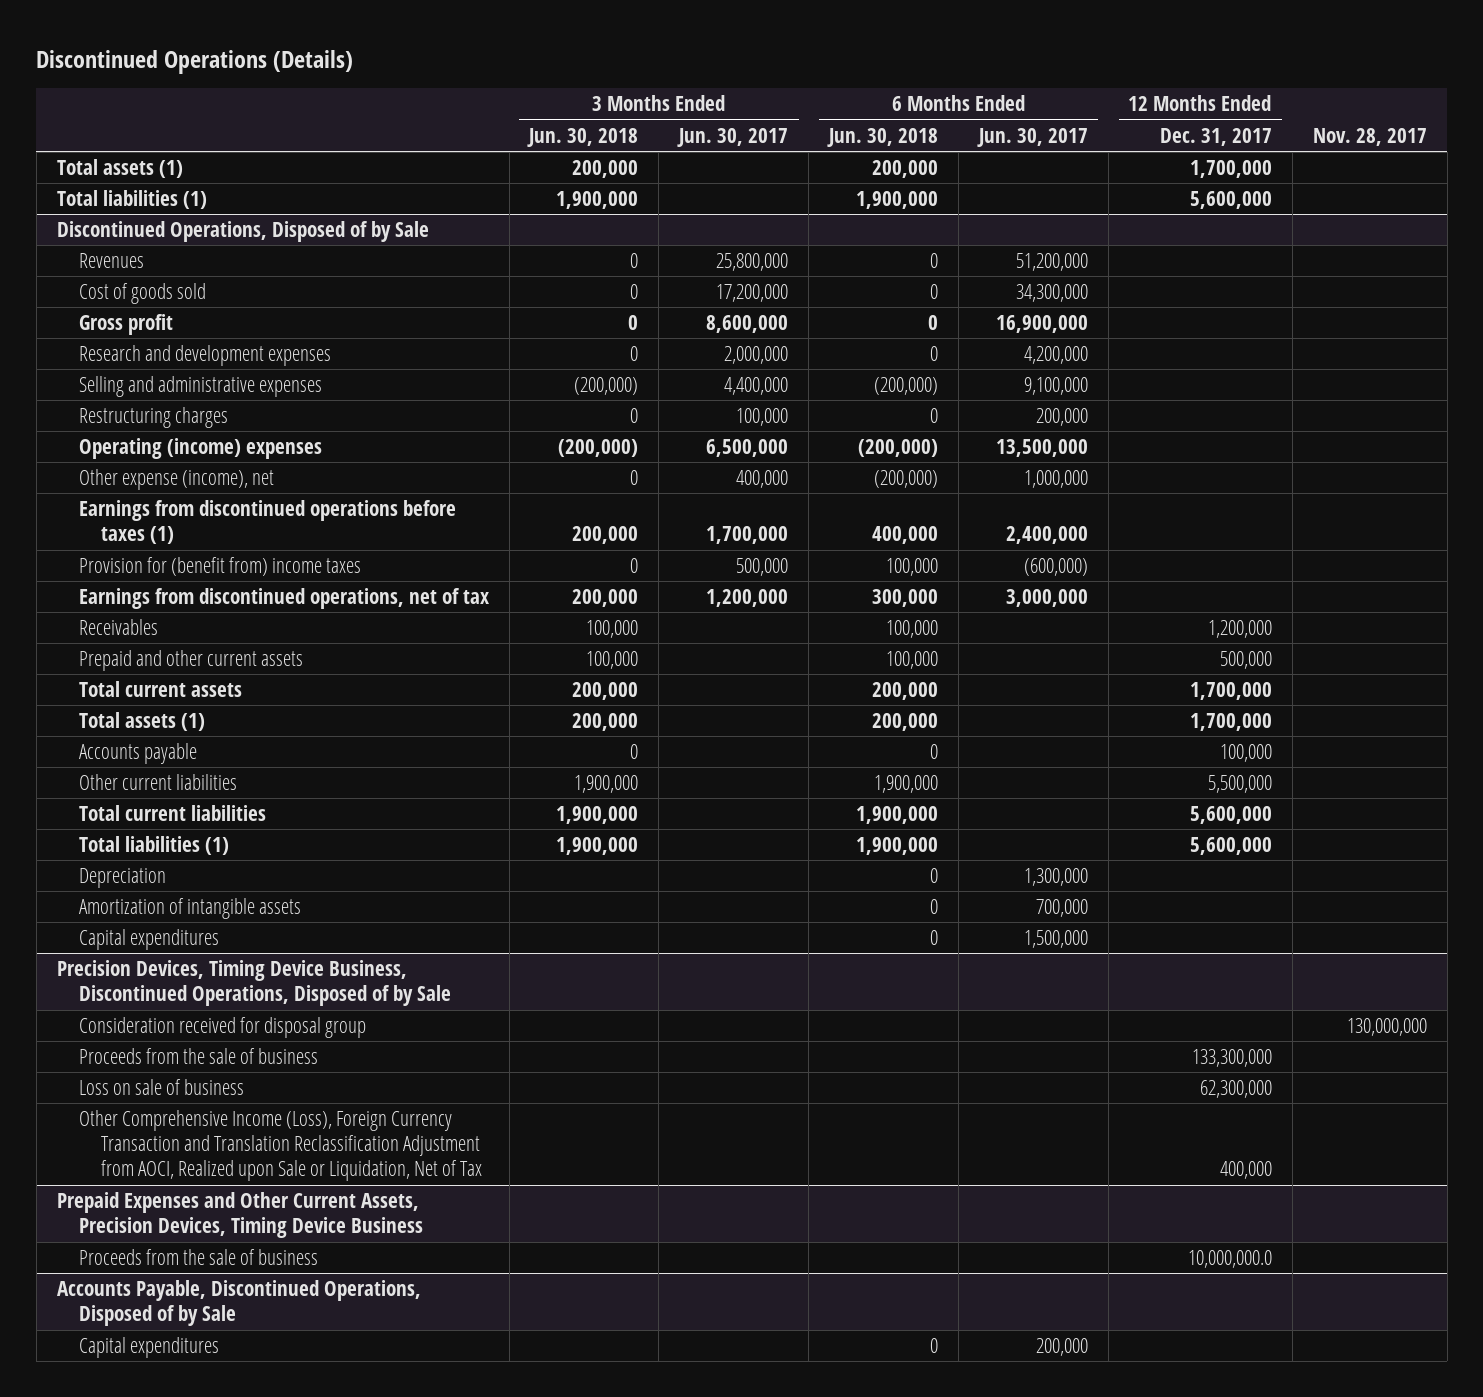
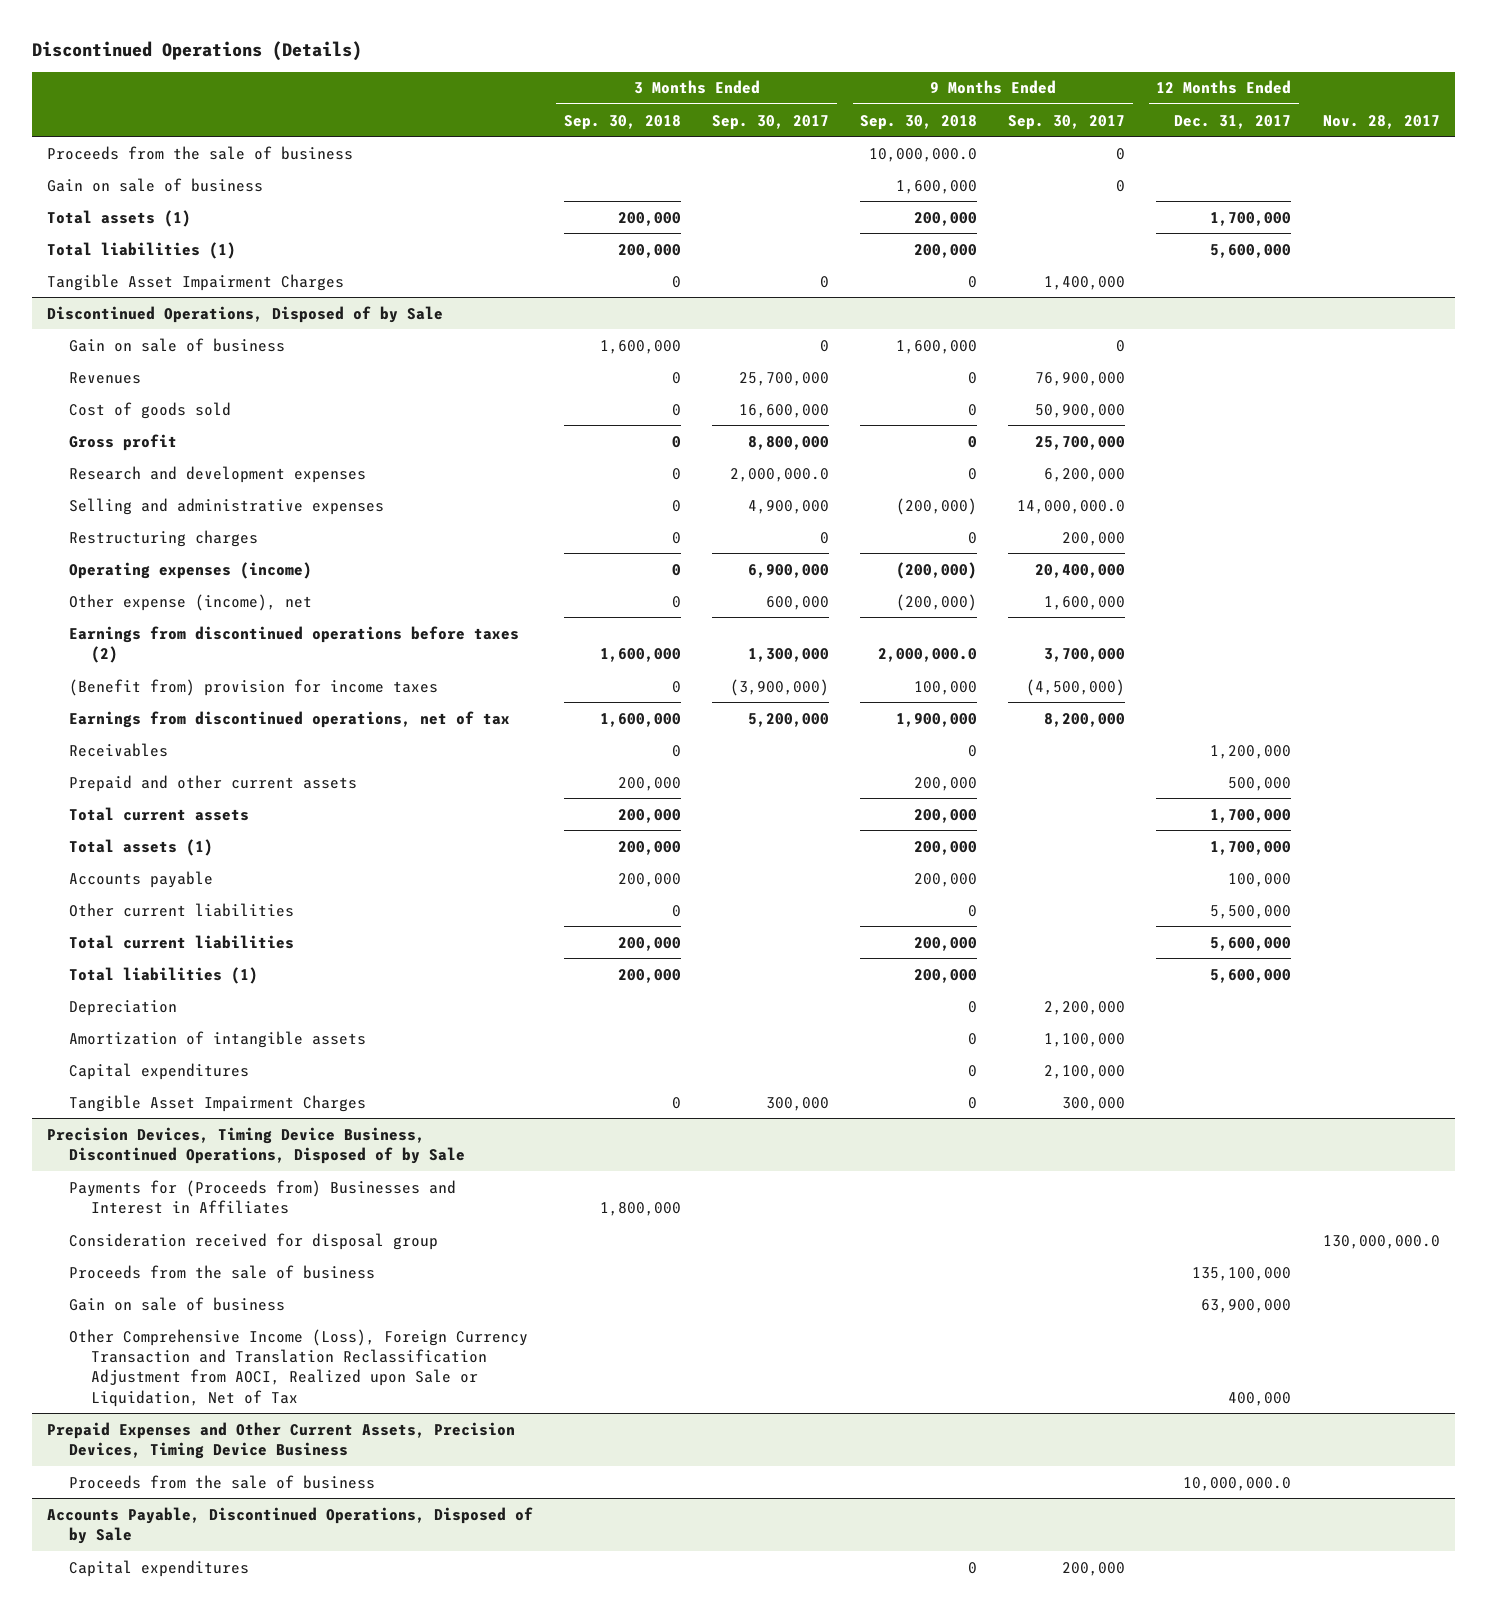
- | 3 Months Ended Jun. 30, 2018 | 3 Months Ended Jun. 30, 2017 | 6 Months Ended Jun. 30, 2018 | 6 Months Ended Jun. 30, 2017 | 12 Months Ended Dec. 31, 2017 | Nov. 28, 2017
+ | 3 Months Ended Sep. 30, 2018 | 3 Months Ended Sep. 30, 2017 | 9 Months Ended Sep. 30, 2018 | 9 Months Ended Sep. 30, 2017 | 12 Months Ended Dec. 31, 2017 | Nov. 28, 2017
+ Proceeds from the sale of business | | | 10,000,000.0 | 0 | |
+ Gain on sale of business | | | 1,600,000 | 0 | |
+ Tangible Asset Impairment Charges | 0 | 0 | 0 | 1,400,000 | |
@ Discontinued Operations, Disposed of by Sale
+ Gain on sale of business | 1,600,000 | 0 | 1,600,000 | 0 | |
- Operating (income) expenses | (200,000) | 6,500,000 | (200,000) | 13,500,000 | |
+ Operating expenses (income) | 0 | 6,900,000 | (200,000) | 20,400,000 | |
- Earnings from discontinued operations before taxes (1) | 200,000 | 1,700,000 | 400,000 | 2,400,000 | |
- Provision for (benefit from) income taxes | 0 | 500,000 | 100,000 | (600,000) | |
+ Earnings from discontinued operations before taxes (2) | 1,600,000 | 1,300,000 | 2,000,000.0 | 3,700,000 | |
+ (Benefit from) provision for income taxes | 0 | (3,900,000) | 100,000 | (4,500,000) | |
+ Tangible Asset Impairment Charges | 0 | 300,000 | 0 | 300,000 | |
@ Precision Devices, Timing Device Business, Discontinued Operations, Disposed of by Sale
- Consideration received for disposal group | | | | | | 130,000,000
- Proceeds from the sale of business | | | | | 133,300,000 |
- Loss on sale of business | | | | | 62,300,000 |
+ Payments for (Proceeds from) Businesses and Interest in Affiliates | 1,800,000 | | | | |
+ Consideration received for disposal group | | | | | | 130,000,000.0
+ Proceeds from the sale of business | | | | | 135,100,000 |
+ Gain on sale of business | | | | | 63,900,000 |

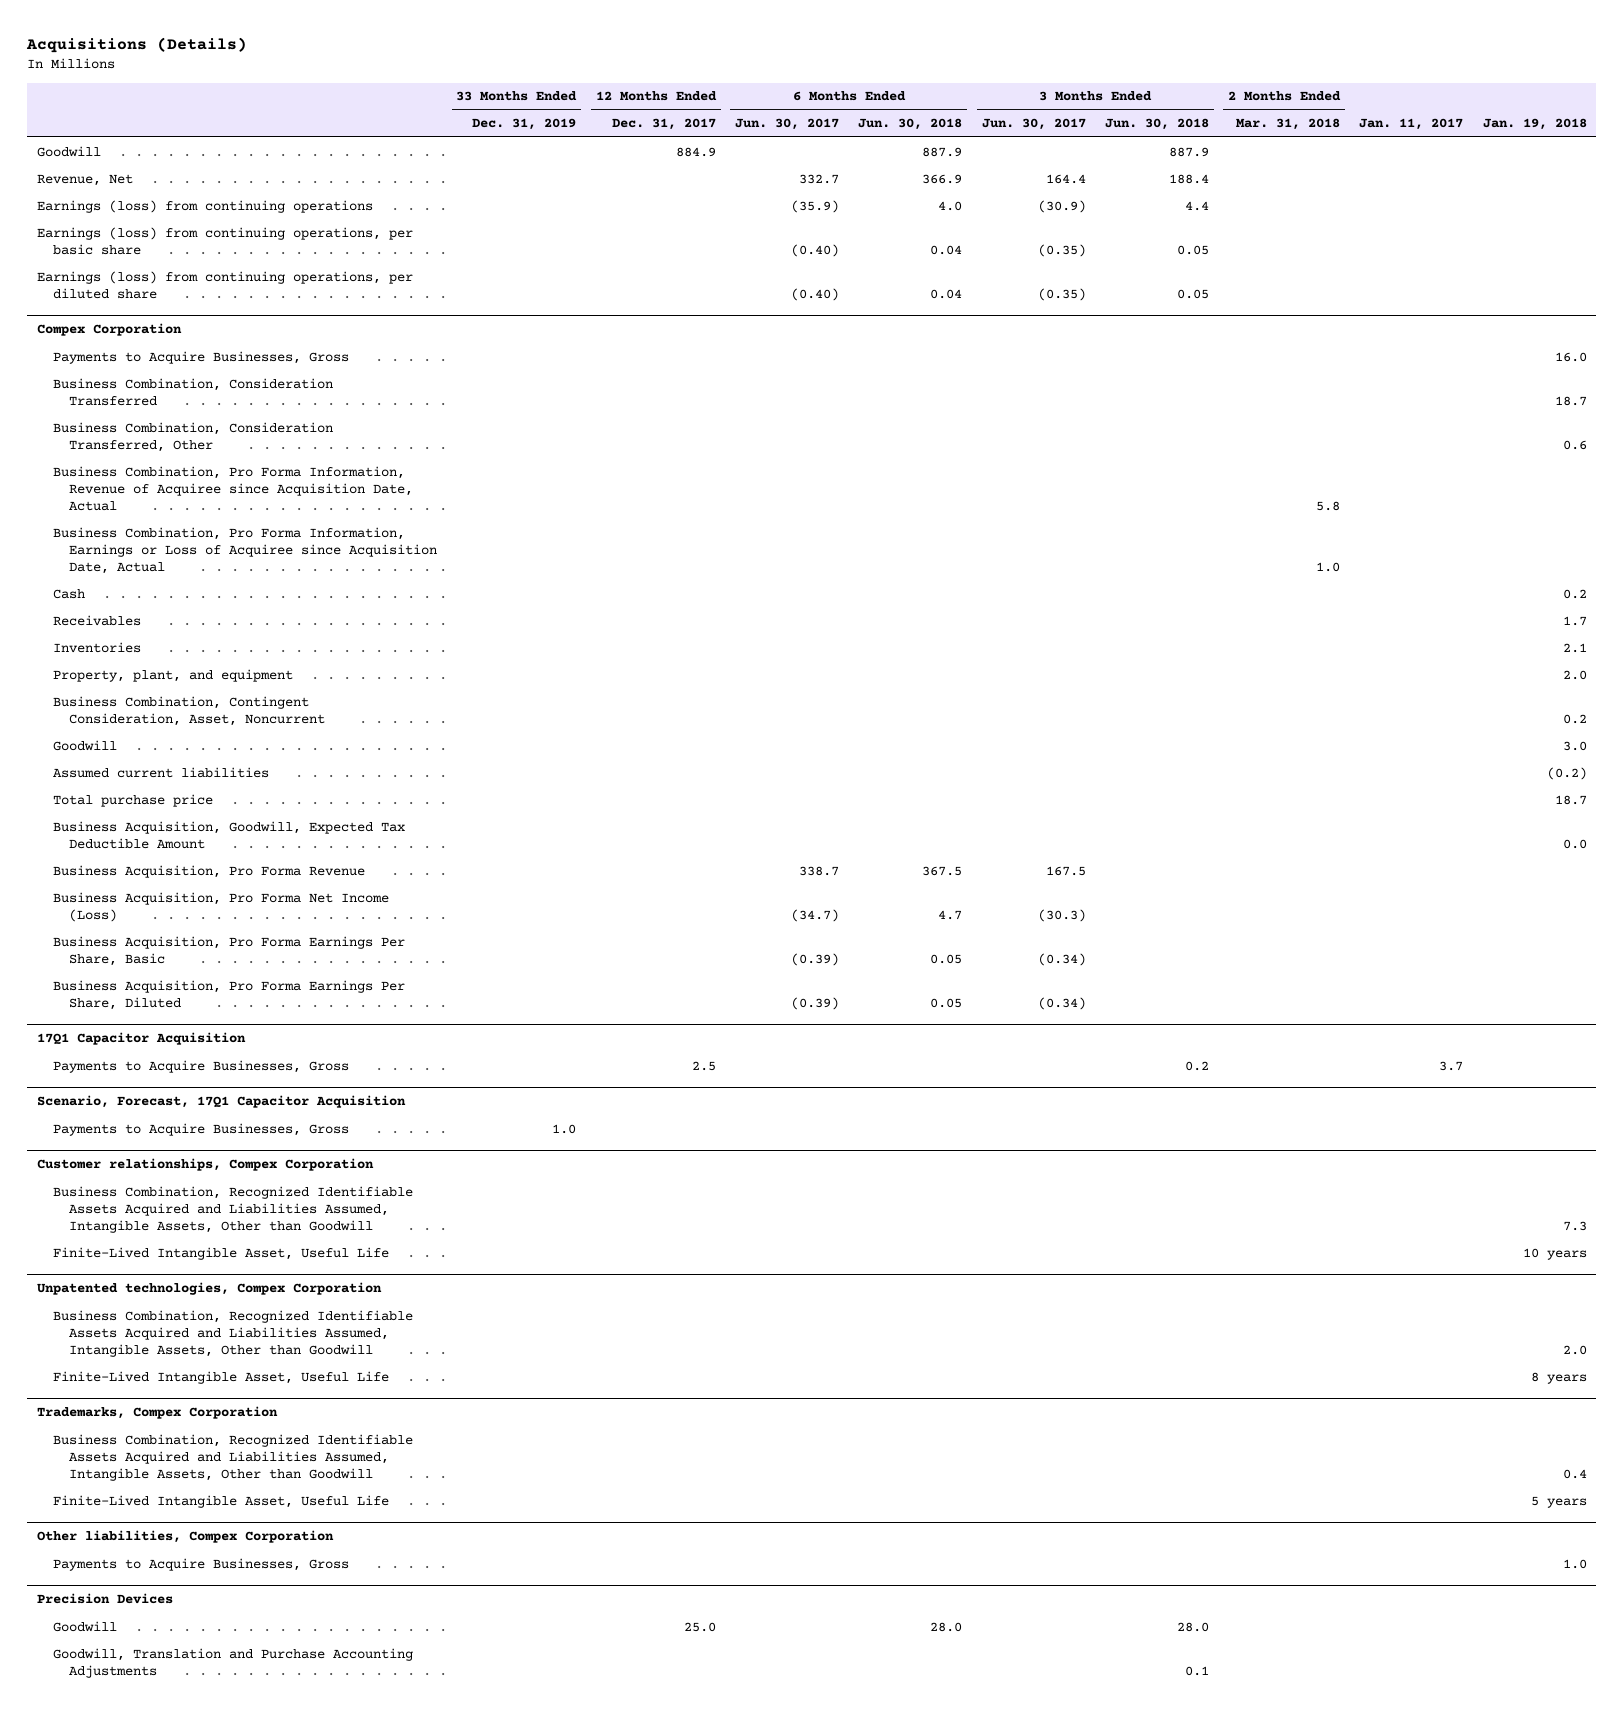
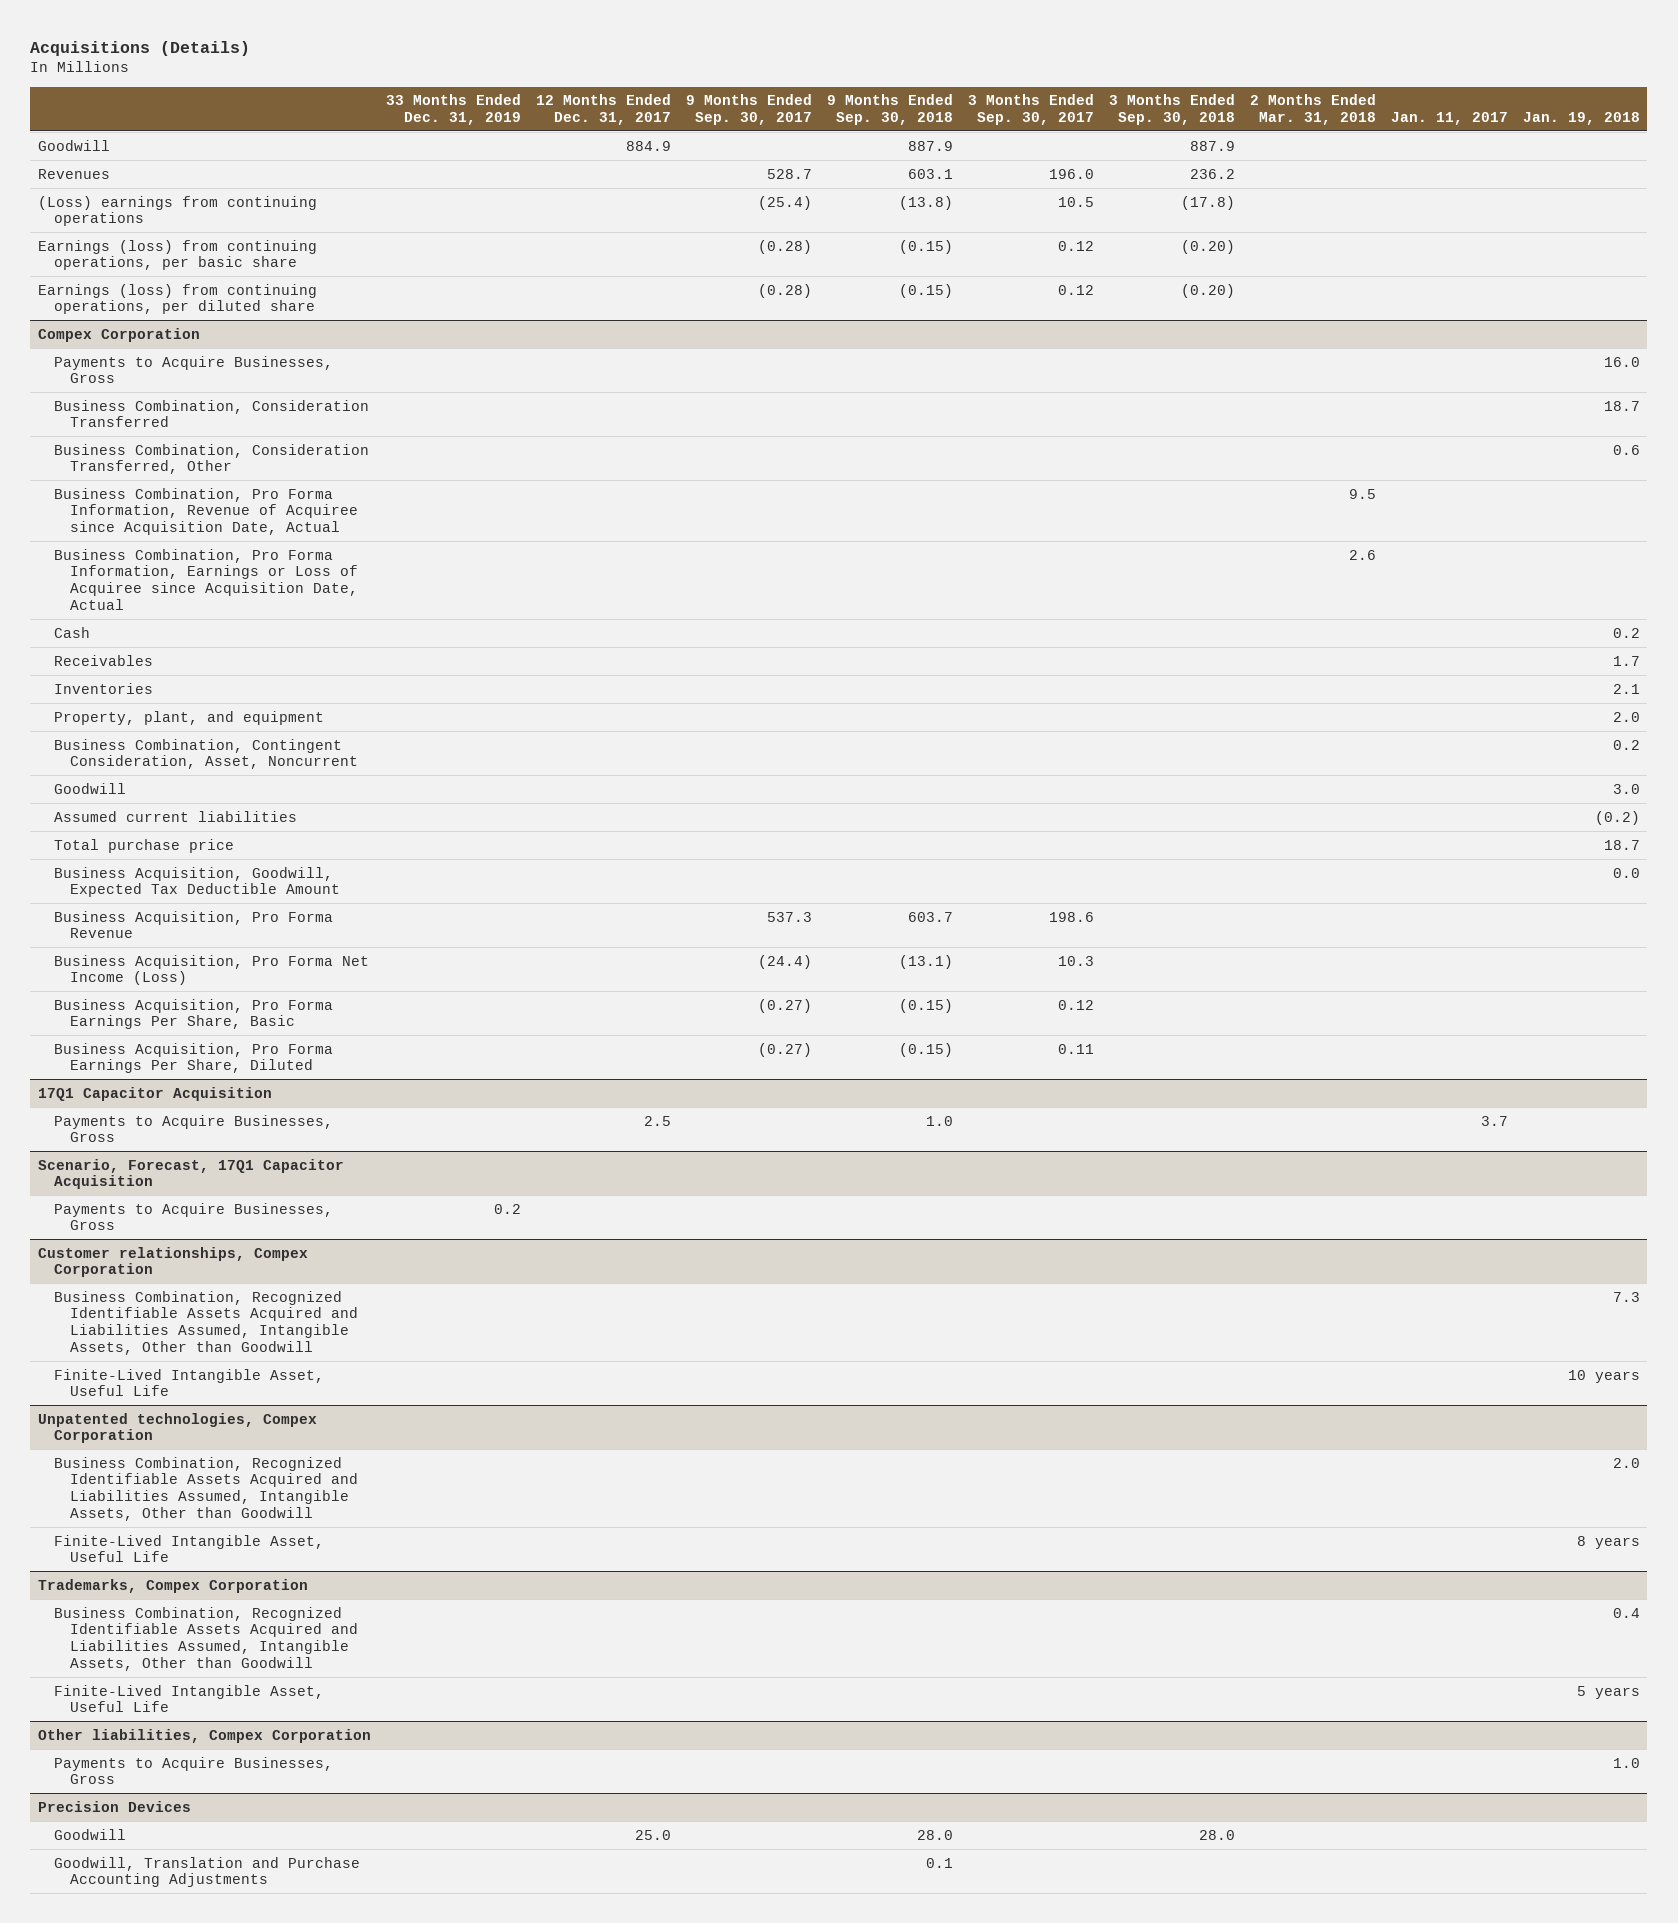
- | 33 Months Ended Dec. 31, 2019 | 12 Months Ended Dec. 31, 2017 | 6 Months Ended Jun. 30, 2017 | 6 Months Ended Jun. 30, 2018 | 3 Months Ended Jun. 30, 2017 | 3 Months Ended Jun. 30, 2018 | 2 Months Ended Mar. 31, 2018 | Jan. 11, 2017 | Jan. 19, 2018
+ | 33 Months Ended Dec. 31, 2019 | 12 Months Ended Dec. 31, 2017 | 9 Months Ended Sep. 30, 2017 | 9 Months Ended Sep. 30, 2018 | 3 Months Ended Sep. 30, 2017 | 3 Months Ended Sep. 30, 2018 | 2 Months Ended Mar. 31, 2018 | Jan. 11, 2017 | Jan. 19, 2018
- Revenue, Net | | | 332.7 | 366.9 | 164.4 | 188.4 | | |
- Earnings (loss) from continuing operations | | | (35.9) | 4.0 | (30.9) | 4.4 | | |
+ Revenues | | | 528.7 | 603.1 | 196.0 | 236.2 | | |
+ (Loss) earnings from continuing operations | | | (25.4) | (13.8) | 10.5 | (17.8) | | |
@ Compex Corporation
- Business Combination, Pro Forma Information, Revenue of Acquiree since Acquisition Date, Actual | | | | | | | 5.8 | |
- Business Combination, Pro Forma Information, Earnings or Loss of Acquiree since Acquisition Date, Actual | | | | | | | 1.0 | |
+ Business Combination, Pro Forma Information, Revenue of Acquiree since Acquisition Date, Actual | | | | | | | 9.5 | |
+ Business Combination, Pro Forma Information, Earnings or Loss of Acquiree since Acquisition Date, Actual | | | | | | | 2.6 | |
@ Scenario, Forecast, 17Q1 Capacitor Acquisition
- Payments to Acquire Businesses, Gross | 1.0 | | | | | | | |
+ Payments to Acquire Businesses, Gross | 0.2 | | | | | | | |

